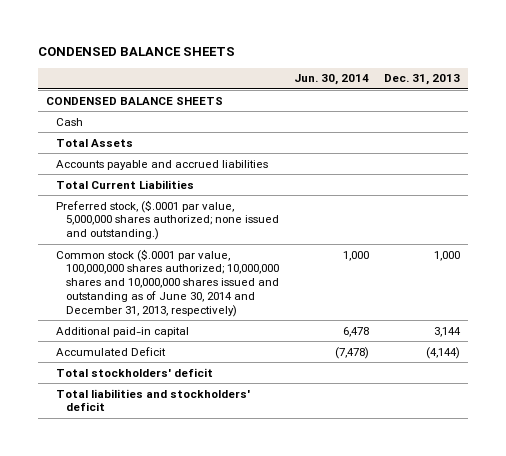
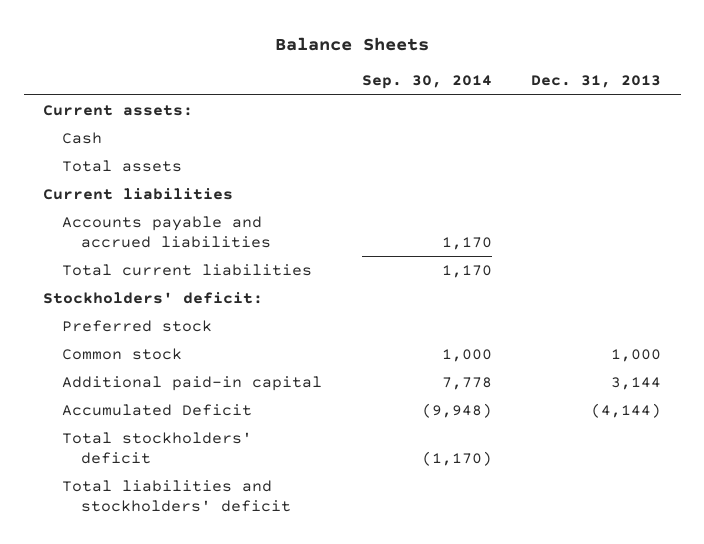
- CONDENSED BALANCE SHEETS
+ Balance Sheets
- | Jun. 30, 2014 | Dec. 31, 2013
+ | Sep. 30, 2014 | Dec. 31, 2013
- CONDENSED BALANCE SHEETS
+ Current assets:
- Total Assets
+ Total assets
+ Current liabilities
- Total Current Liabilities
- Preferred stock, ($.0001 par value, 5,000,000 shares authorized; none issued and outstanding.)
- Common stock ($.0001 par value, 100,000,000 shares authorized; 10,000,000 shares and 10,000,000 shares issued and outstanding as of June 30, 2014 and December 31, 2013, respectively) | 1,000 | 1,000
+ Total current liabilities | 1,170 |
+ Stockholders' deficit:
+ Preferred stock
+ Common stock | 1,000 | 1,000

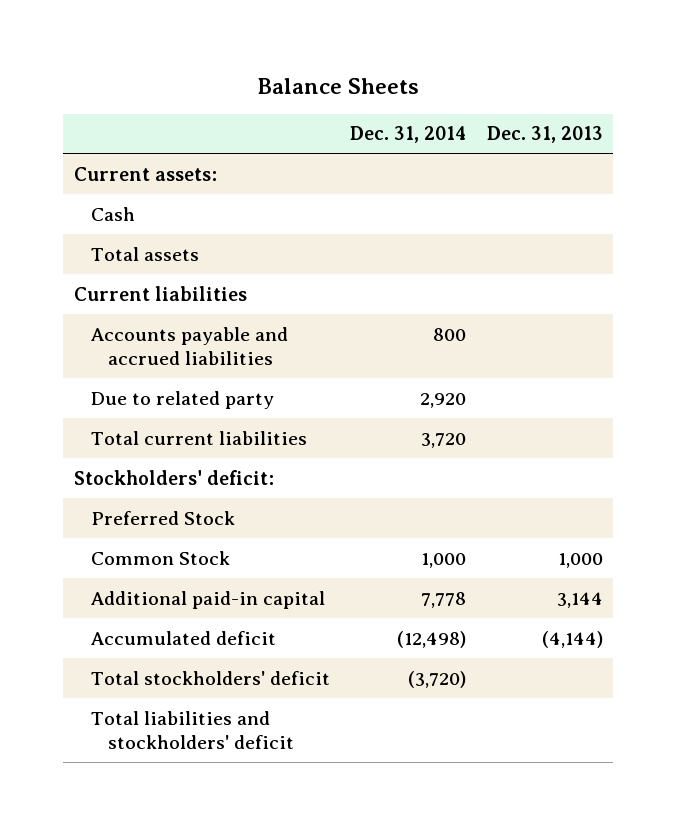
- | Sep. 30, 2014 | Dec. 31, 2013
+ | Dec. 31, 2014 | Dec. 31, 2013
+ Due to related party | 2,920 |
- Preferred stock
- Common stock | 1,000 | 1,000
+ Preferred Stock
+ Common Stock | 1,000 | 1,000
- Accumulated Deficit | (9,948) | (4,144)
+ Accumulated deficit | (12,498) | (4,144)

